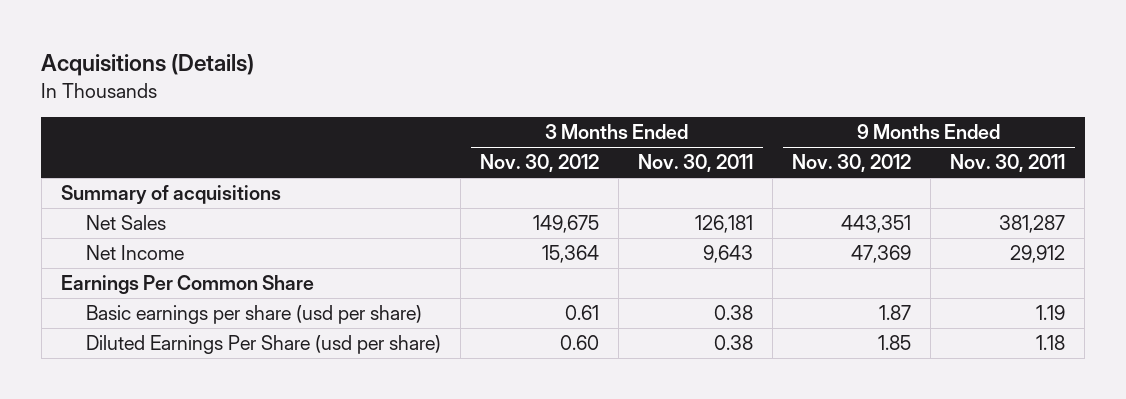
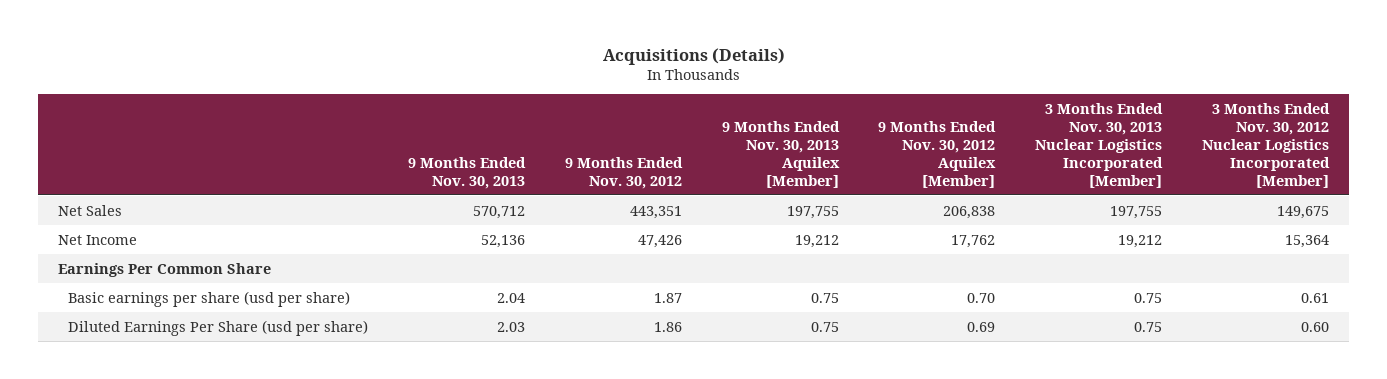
- | 3 Months Ended Nov. 30, 2012 | 3 Months Ended Nov. 30, 2011 | 9 Months Ended Nov. 30, 2012 | 9 Months Ended Nov. 30, 2011
+ | 9 Months Ended Nov. 30, 2013 | 9 Months Ended Nov. 30, 2012 | 9 Months Ended Nov. 30, 2013 Aquilex [Member] | 9 Months Ended Nov. 30, 2012 Aquilex [Member] | 3 Months Ended Nov. 30, 2013 Nuclear Logistics Incorporated [Member] | 3 Months Ended Nov. 30, 2012 Nuclear Logistics Incorporated [Member]
- Summary of acquisitions
- Net Income | 15,364 | 9,643 | 47,369 | 29,912
+ Net Income | 52,136 | 47,426 | 19,212 | 17,762 | 19,212 | 15,364
- Diluted Earnings Per Share (usd per share) | 0.60 | 0.38 | 1.85 | 1.18
+ Diluted Earnings Per Share (usd per share) | 2.03 | 1.86 | 0.75 | 0.69 | 0.75 | 0.60

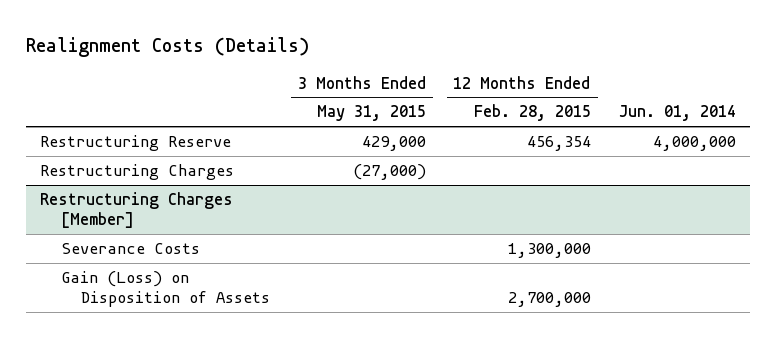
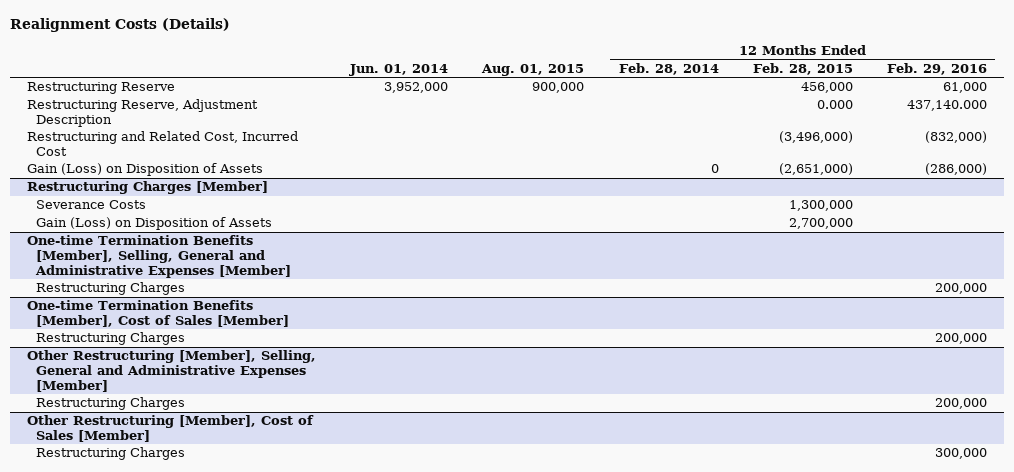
- | 3 Months Ended May 31, 2015 | 12 Months Ended Feb. 28, 2015 | Jun. 01, 2014
+ | Jun. 01, 2014 | Aug. 01, 2015 | 12 Months Ended Feb. 28, 2014 | 12 Months Ended Feb. 28, 2015 | 12 Months Ended Feb. 29, 2016
- Restructuring Reserve | 429,000 | 456,354 | 4,000,000
- Restructuring Charges | (27,000) | |
+ Restructuring Reserve | 3,952,000 | 900,000 | | 456,000 | 61,000
+ Restructuring Reserve, Adjustment Description | | | | 0.000 | 437,140.000
+ Restructuring and Related Cost, Incurred Cost | | | | (3,496,000) | (832,000)
+ Gain (Loss) on Disposition of Assets | | | 0 | (2,651,000) | (286,000)
+ One-time Termination Benefits [Member], Selling, General and Administrative Expenses [Member]
+ Restructuring Charges | | | | | 200,000
+ One-time Termination Benefits [Member], Cost of Sales [Member]
+ Restructuring Charges | | | | | 200,000
+ Other Restructuring [Member], Selling, General and Administrative Expenses [Member]
+ Restructuring Charges | | | | | 200,000
+ Other Restructuring [Member], Cost of Sales [Member]
+ Restructuring Charges | | | | | 300,000

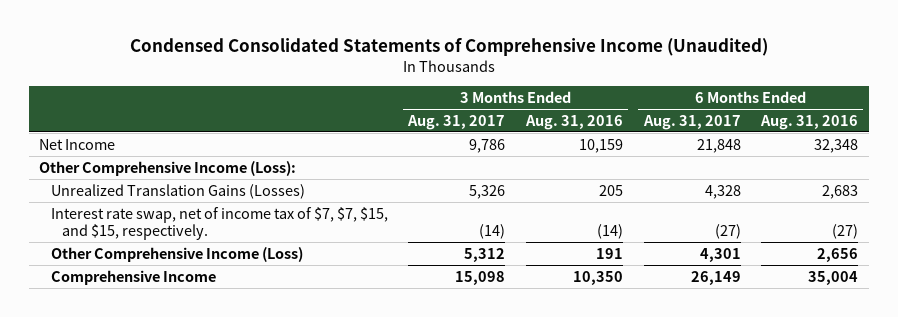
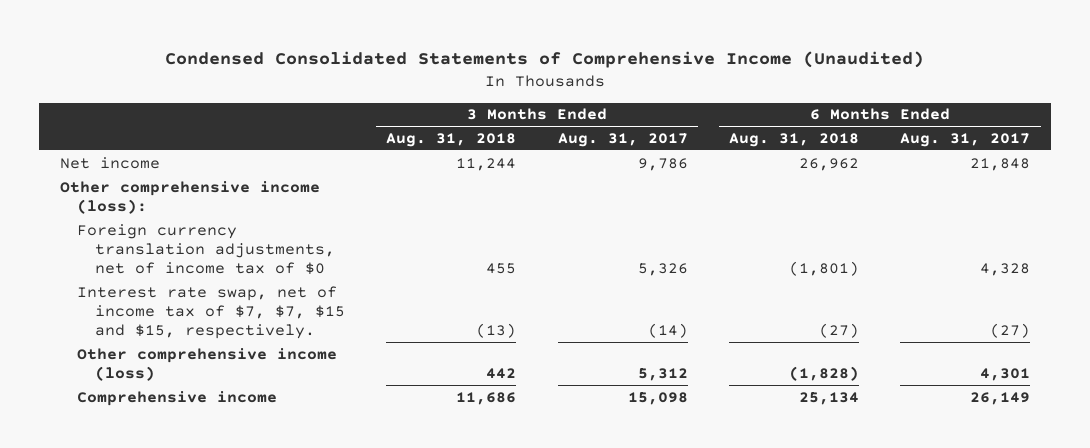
- | 3 Months Ended Aug. 31, 2017 | 3 Months Ended Aug. 31, 2016 | 6 Months Ended Aug. 31, 2017 | 6 Months Ended Aug. 31, 2016
+ | 3 Months Ended Aug. 31, 2018 | 3 Months Ended Aug. 31, 2017 | 6 Months Ended Aug. 31, 2018 | 6 Months Ended Aug. 31, 2017
- Net Income | 9,786 | 10,159 | 21,848 | 32,348
- Other Comprehensive Income (Loss):
- Unrealized Translation Gains (Losses) | 5,326 | 205 | 4,328 | 2,683
- Interest rate swap, net of income tax of $7, $7, $15, and $15, respectively. | (14) | (14) | (27) | (27)
- Other Comprehensive Income (Loss) | 5,312 | 191 | 4,301 | 2,656
- Comprehensive Income | 15,098 | 10,350 | 26,149 | 35,004
+ Net income | 11,244 | 9,786 | 26,962 | 21,848
+ Other comprehensive income (loss):
+ Foreign currency translation adjustments, net of income tax of $0 | 455 | 5,326 | (1,801) | 4,328
+ Interest rate swap, net of income tax of $7, $7, $15 and $15, respectively. | (13) | (14) | (27) | (27)
+ Other comprehensive income (loss) | 442 | 5,312 | (1,828) | 4,301
+ Comprehensive income | 11,686 | 15,098 | 25,134 | 26,149

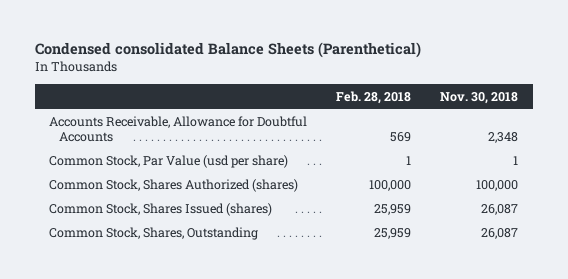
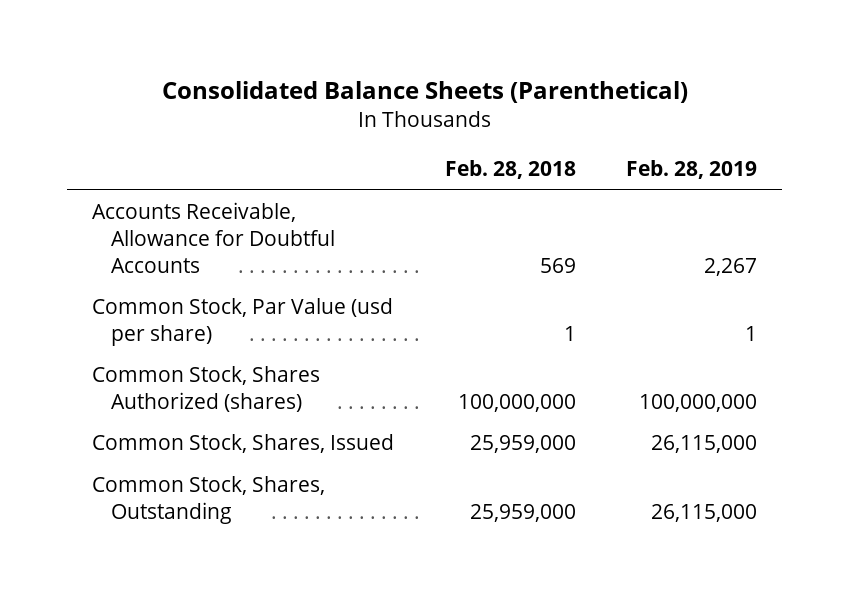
- Condensed consolidated Balance Sheets (Parenthetical)
+ Consolidated Balance Sheets (Parenthetical)
- | Feb. 28, 2018 | Nov. 30, 2018
+ | Feb. 28, 2018 | Feb. 28, 2019
- Common Stock, Shares Authorized (shares) | 100,000 | 100,000
- Common Stock, Shares Issued (shares) | 25,959 | 26,087
- Common Stock, Shares, Outstanding | 25,959 | 26,087
+ Common Stock, Shares Authorized (shares) | 100,000,000 | 100,000,000
+ Common Stock, Shares, Issued | 25,959,000 | 26,115,000
+ Common Stock, Shares, Outstanding | 25,959,000 | 26,115,000

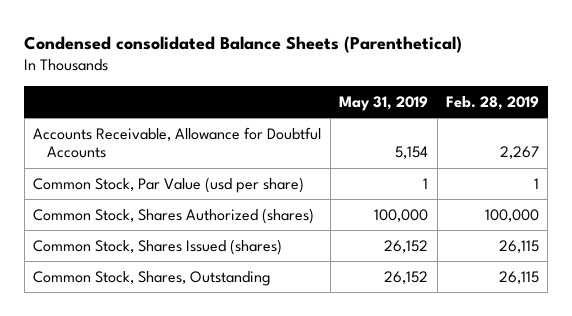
- Consolidated Balance Sheets (Parenthetical)
+ Condensed consolidated Balance Sheets (Parenthetical)
- | Feb. 28, 2018 | Feb. 28, 2019
+ | May 31, 2019 | Feb. 28, 2019
- Common Stock, Shares Authorized (shares) | 100,000,000 | 100,000,000
- Common Stock, Shares, Issued | 25,959,000 | 26,115,000
- Common Stock, Shares, Outstanding | 25,959,000 | 26,115,000
+ Common Stock, Shares Authorized (shares) | 100,000 | 100,000
+ Common Stock, Shares Issued (shares) | 26,152 | 26,115
+ Common Stock, Shares, Outstanding | 26,152 | 26,115

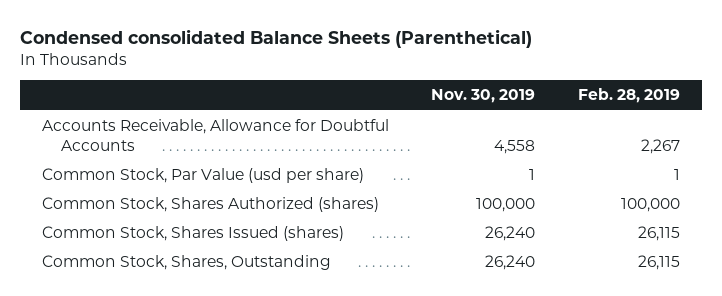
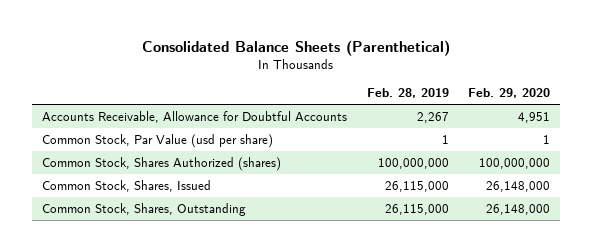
- Condensed consolidated Balance Sheets (Parenthetical)
+ Consolidated Balance Sheets (Parenthetical)
- | Nov. 30, 2019 | Feb. 28, 2019
+ | Feb. 28, 2019 | Feb. 29, 2020
- Common Stock, Shares Authorized (shares) | 100,000 | 100,000
- Common Stock, Shares Issued (shares) | 26,240 | 26,115
- Common Stock, Shares, Outstanding | 26,240 | 26,115
+ Common Stock, Shares Authorized (shares) | 100,000,000 | 100,000,000
+ Common Stock, Shares, Issued | 26,115,000 | 26,148,000
+ Common Stock, Shares, Outstanding | 26,115,000 | 26,148,000

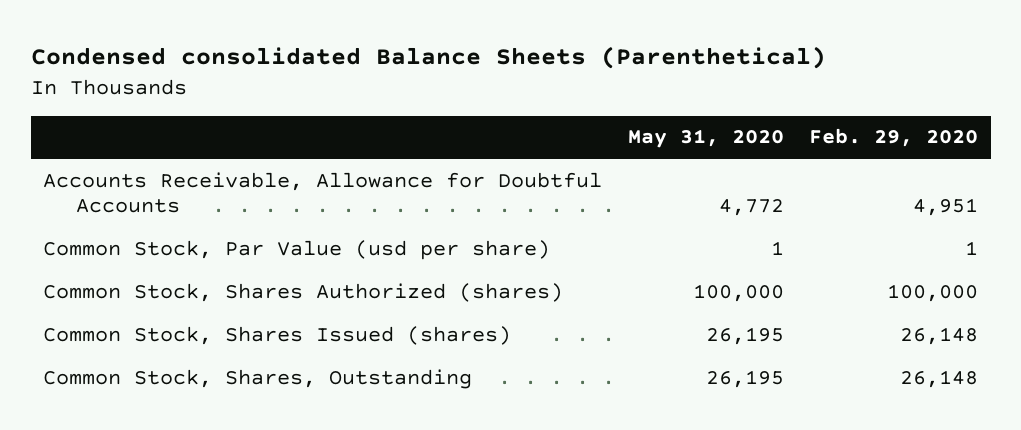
- Consolidated Balance Sheets (Parenthetical)
+ Condensed consolidated Balance Sheets (Parenthetical)
- | Feb. 28, 2019 | Feb. 29, 2020
+ | May 31, 2020 | Feb. 29, 2020
- Common Stock, Shares Authorized (shares) | 100,000,000 | 100,000,000
- Common Stock, Shares, Issued | 26,115,000 | 26,148,000
- Common Stock, Shares, Outstanding | 26,115,000 | 26,148,000
+ Common Stock, Shares Authorized (shares) | 100,000 | 100,000
+ Common Stock, Shares Issued (shares) | 26,195 | 26,148
+ Common Stock, Shares, Outstanding | 26,195 | 26,148

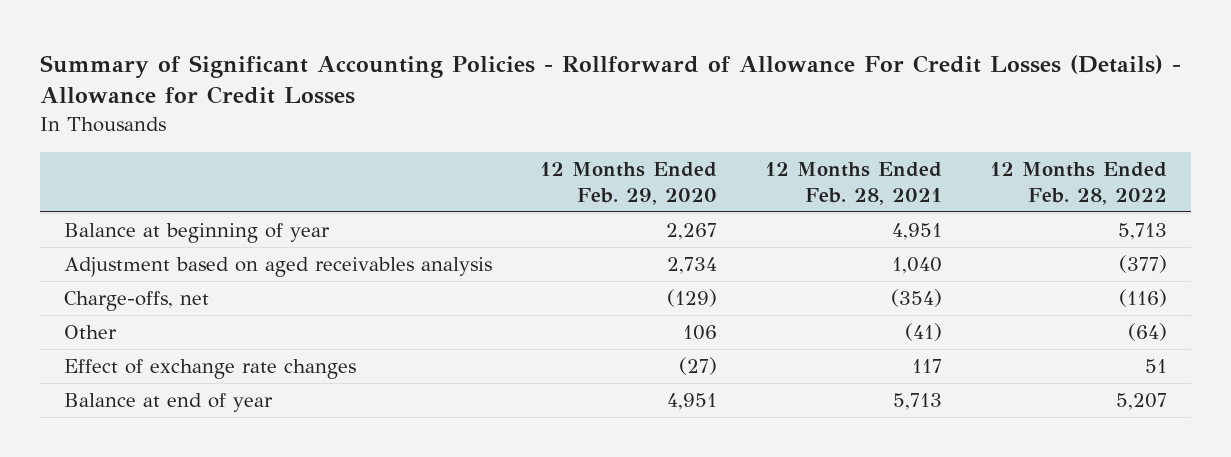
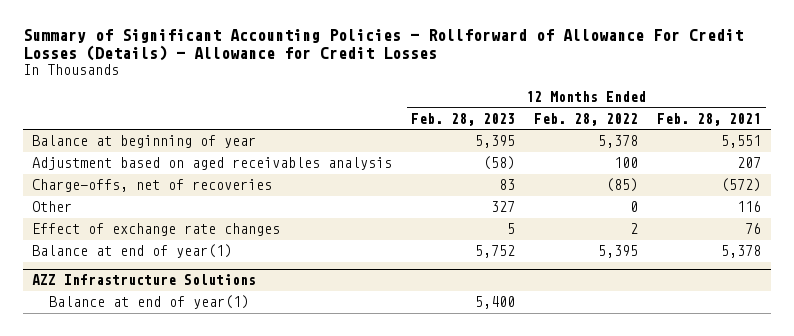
- | 12 Months Ended Feb. 29, 2020 | 12 Months Ended Feb. 28, 2021 | 12 Months Ended Feb. 28, 2022
+ | 12 Months Ended Feb. 28, 2023 | 12 Months Ended Feb. 28, 2022 | 12 Months Ended Feb. 28, 2021
- Balance at beginning of year | 2,267 | 4,951 | 5,713
- Adjustment based on aged receivables analysis | 2,734 | 1,040 | (377)
- Charge-offs, net | (129) | (354) | (116)
- Other | 106 | (41) | (64)
- Effect of exchange rate changes | (27) | 117 | 51
- Balance at end of year | 4,951 | 5,713 | 5,207
+ Balance at beginning of year | 5,395 | 5,378 | 5,551
+ Adjustment based on aged receivables analysis | (58) | 100 | 207
+ Charge-offs, net of recoveries | 83 | (85) | (572)
+ Other | 327 | 0 | 116
+ Effect of exchange rate changes | 5 | 2 | 76
+ Balance at end of year(1) | 5,752 | 5,395 | 5,378
+ AZZ Infrastructure Solutions
+ Balance at end of year(1) | 5,400 | |

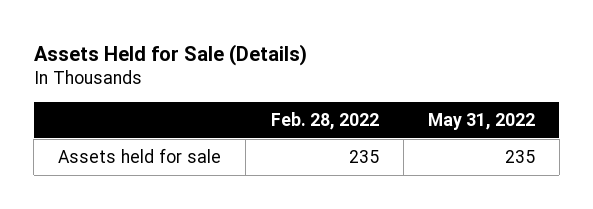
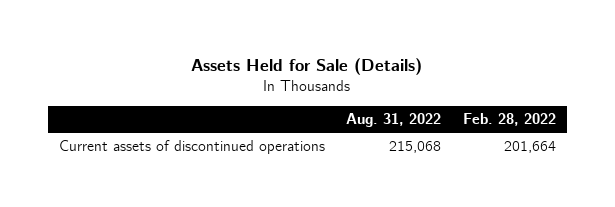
- | Feb. 28, 2022 | May 31, 2022
+ | Aug. 31, 2022 | Feb. 28, 2022
- Assets held for sale | 235 | 235
+ Current assets of discontinued operations | 215,068 | 201,664

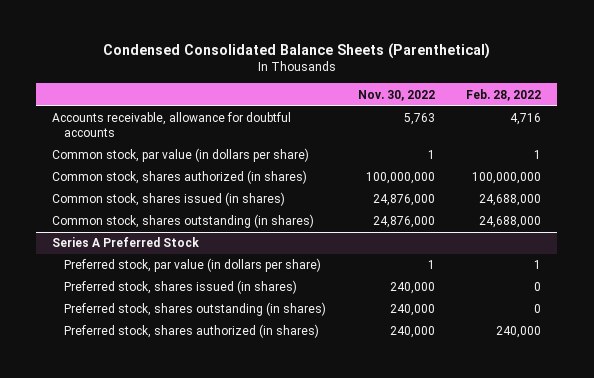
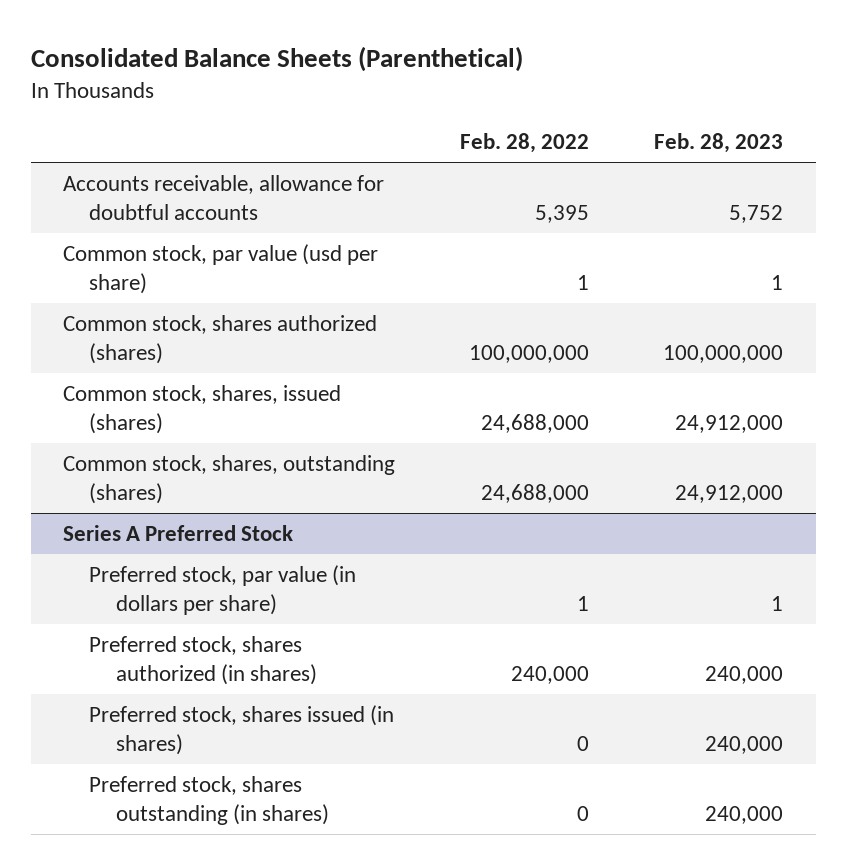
- Condensed Consolidated Balance Sheets (Parenthetical)
+ Consolidated Balance Sheets (Parenthetical)
- | Nov. 30, 2022 | Feb. 28, 2022
+ | Feb. 28, 2022 | Feb. 28, 2023
- Accounts receivable, allowance for doubtful accounts | 5,763 | 4,716
- Common stock, par value (in dollars per share) | 1 | 1
- Common stock, shares authorized (in shares) | 100,000,000 | 100,000,000
- Common stock, shares issued (in shares) | 24,876,000 | 24,688,000
- Common stock, shares outstanding (in shares) | 24,876,000 | 24,688,000
+ Accounts receivable, allowance for doubtful accounts | 5,395 | 5,752
+ Common stock, par value (usd per share) | 1 | 1
+ Common stock, shares authorized (shares) | 100,000,000 | 100,000,000
+ Common stock, shares, issued (shares) | 24,688,000 | 24,912,000
+ Common stock, shares, outstanding (shares) | 24,688,000 | 24,912,000
@ Series A Preferred Stock
moved up: Preferred stock, shares authorized (in shares) | 240,000 | 240,000

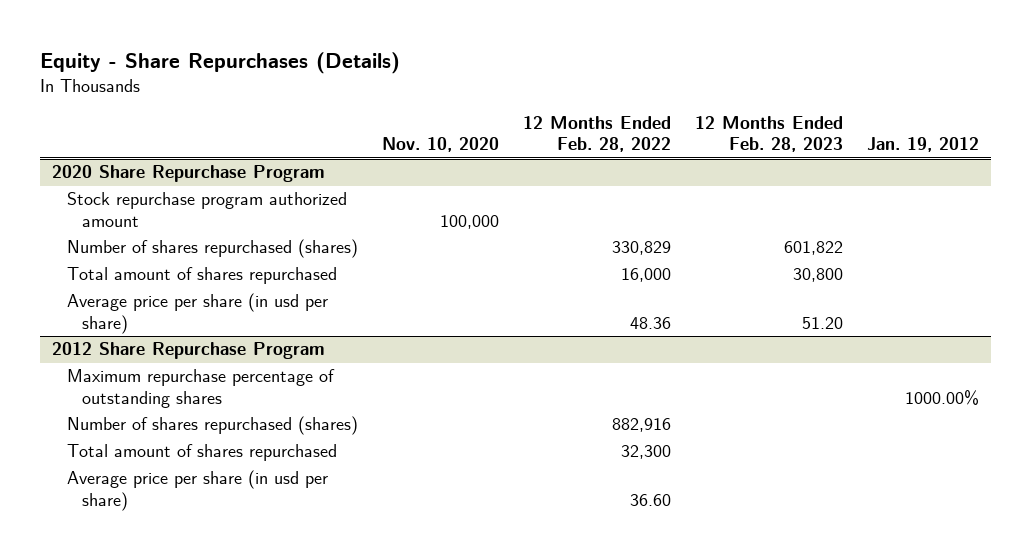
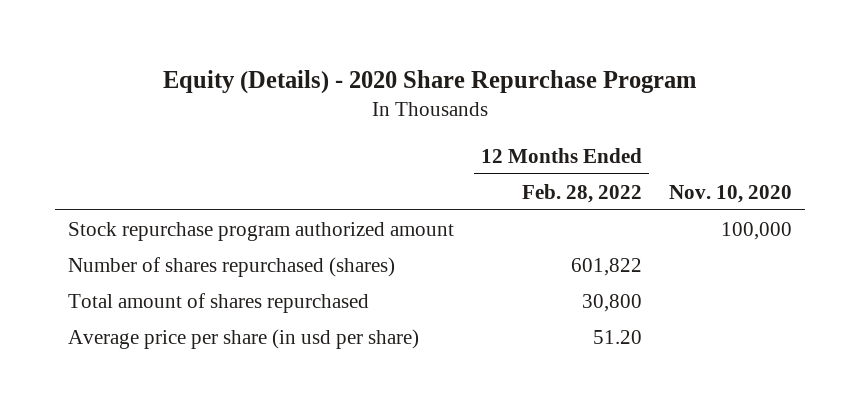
- Equity - Share Repurchases (Details)
+ Equity (Details) - 2020 Share Repurchase Program
- | Nov. 10, 2020 | 12 Months Ended Feb. 28, 2022 | 12 Months Ended Feb. 28, 2023 | Jan. 19, 2012
+ | 12 Months Ended Feb. 28, 2022 | Nov. 10, 2020
- 2020 Share Repurchase Program
- Number of shares repurchased (shares) | | 330,829 | 601,822 |
- Total amount of shares repurchased | | 16,000 | 30,800 |
- Average price per share (in usd per share) | | 48.36 | 51.20 |
- 2012 Share Repurchase Program
- Maximum repurchase percentage of outstanding shares | | | | 1000.00%
- Number of shares repurchased (shares) | | 882,916 | |
- Total amount of shares repurchased | | 32,300 | |
- Average price per share (in usd per share) | | 36.60 | |
+ Number of shares repurchased (shares) | 601,822 |
+ Total amount of shares repurchased | 30,800 |
+ Average price per share (in usd per share) | 51.20 |

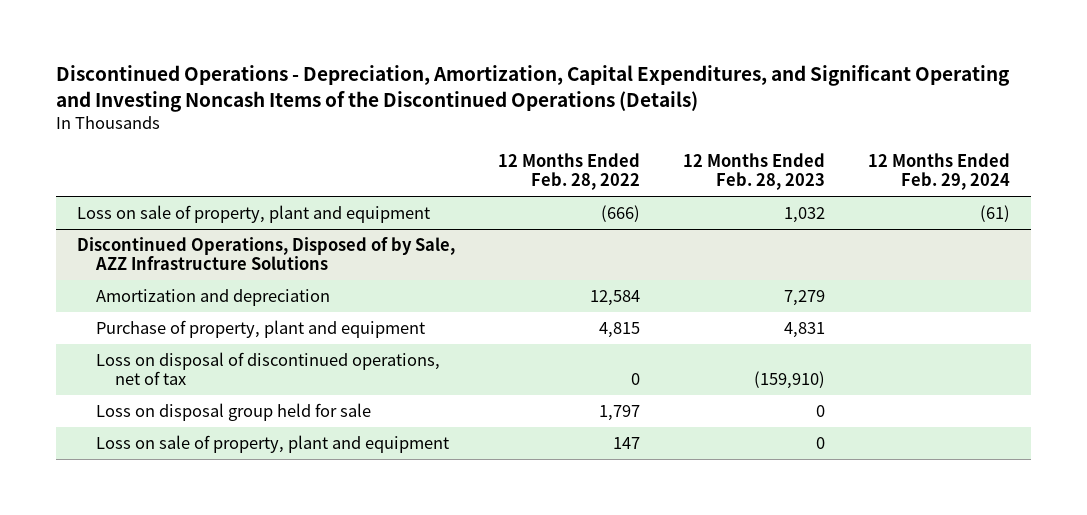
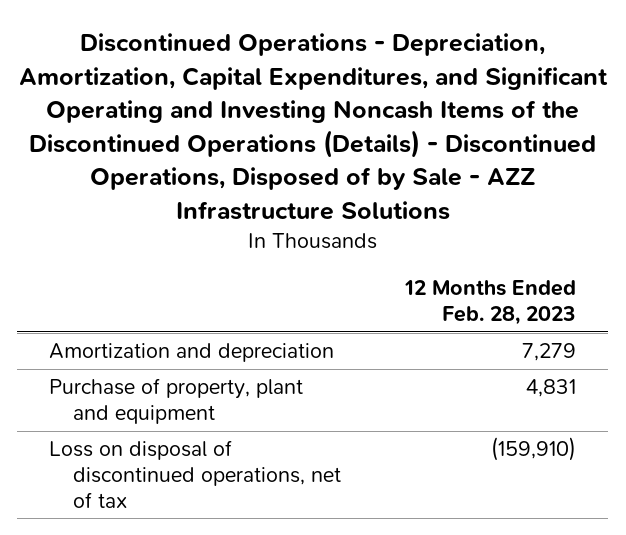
- Discontinued Operations - Depreciation, Amortization, Capital Expenditures, and Significant Operating and Investing Noncash Items of the Discontinued Operations (Details)
+ Discontinued Operations - Depreciation, Amortization, Capital Expenditures, and Significant Operating and Investing Noncash Items of the Discontinued Operations (Details) - Discontinued Operations, Disposed of by Sale - AZZ Infrastructure Solutions
- | 12 Months Ended Feb. 28, 2022 | 12 Months Ended Feb. 28, 2023 | 12 Months Ended Feb. 29, 2024
+ | 12 Months Ended Feb. 28, 2023
- Loss on sale of property, plant and equipment | (666) | 1,032 | (61)
- Discontinued Operations, Disposed of by Sale, AZZ Infrastructure Solutions
- Loss on disposal group held for sale | 1,797 | 0 |
- Loss on sale of property, plant and equipment | 147 | 0 |

